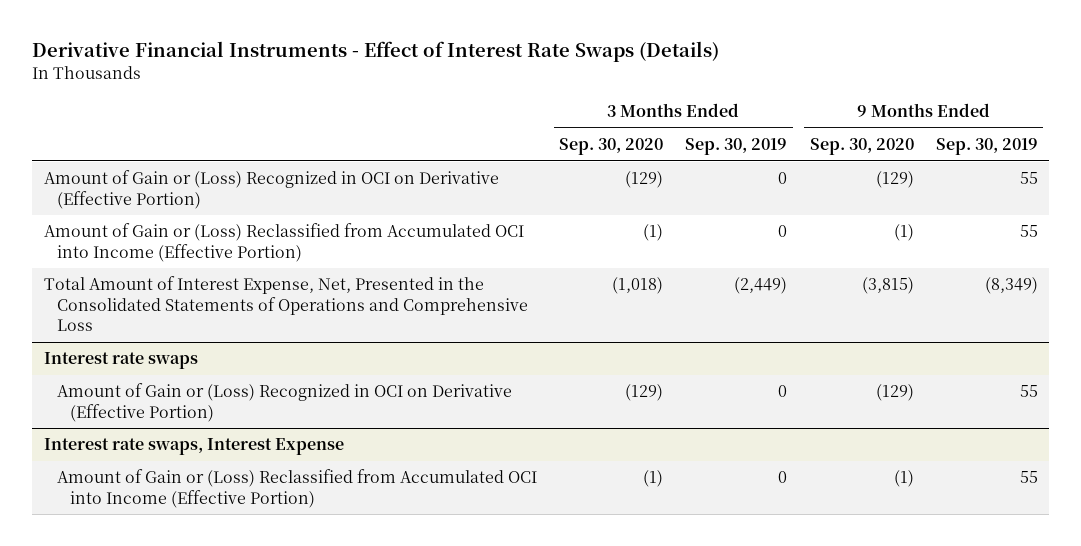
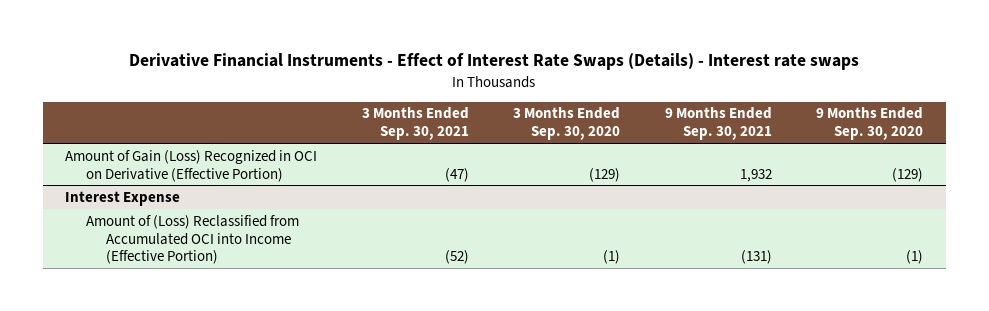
- Derivative Financial Instruments - Effect of Interest Rate Swaps (Details)
+ Derivative Financial Instruments - Effect of Interest Rate Swaps (Details) - Interest rate swaps
- | 3 Months Ended Sep. 30, 2020 | 3 Months Ended Sep. 30, 2019 | 9 Months Ended Sep. 30, 2020 | 9 Months Ended Sep. 30, 2019
+ | 3 Months Ended Sep. 30, 2021 | 3 Months Ended Sep. 30, 2020 | 9 Months Ended Sep. 30, 2021 | 9 Months Ended Sep. 30, 2020
- Amount of Gain or (Loss) Recognized in OCI on Derivative (Effective Portion) | (129) | 0 | (129) | 55
- Amount of Gain or (Loss) Reclassified from Accumulated OCI into Income (Effective Portion) | (1) | 0 | (1) | 55
- Total Amount of Interest Expense, Net, Presented in the Consolidated Statements of Operations and Comprehensive Loss | (1,018) | (2,449) | (3,815) | (8,349)
- Interest rate swaps
- Amount of Gain or (Loss) Recognized in OCI on Derivative (Effective Portion) | (129) | 0 | (129) | 55
- Interest rate swaps, Interest Expense
- Amount of Gain or (Loss) Reclassified from Accumulated OCI into Income (Effective Portion) | (1) | 0 | (1) | 55
+ Amount of Gain (Loss) Recognized in OCI on Derivative (Effective Portion) | (47) | (129) | 1,932 | (129)
+ Interest Expense
+ Amount of (Loss) Reclassified from Accumulated OCI into Income (Effective Portion) | (52) | (1) | (131) | (1)

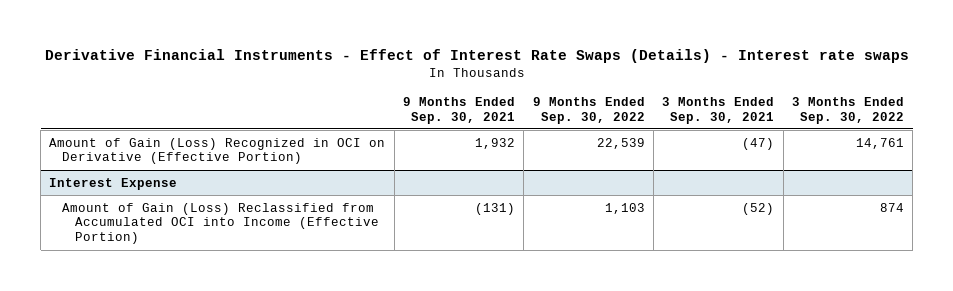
- | 3 Months Ended Sep. 30, 2021 | 3 Months Ended Sep. 30, 2020 | 9 Months Ended Sep. 30, 2021 | 9 Months Ended Sep. 30, 2020
+ | 9 Months Ended Sep. 30, 2021 | 9 Months Ended Sep. 30, 2022 | 3 Months Ended Sep. 30, 2021 | 3 Months Ended Sep. 30, 2022
@ Interest Expense
- Amount of (Loss) Reclassified from Accumulated OCI into Income (Effective Portion) | (52) | (1) | (131) | (1)
+ Amount of Gain (Loss) Reclassified from Accumulated OCI into Income (Effective Portion) | (131) | 1,103 | (52) | 874

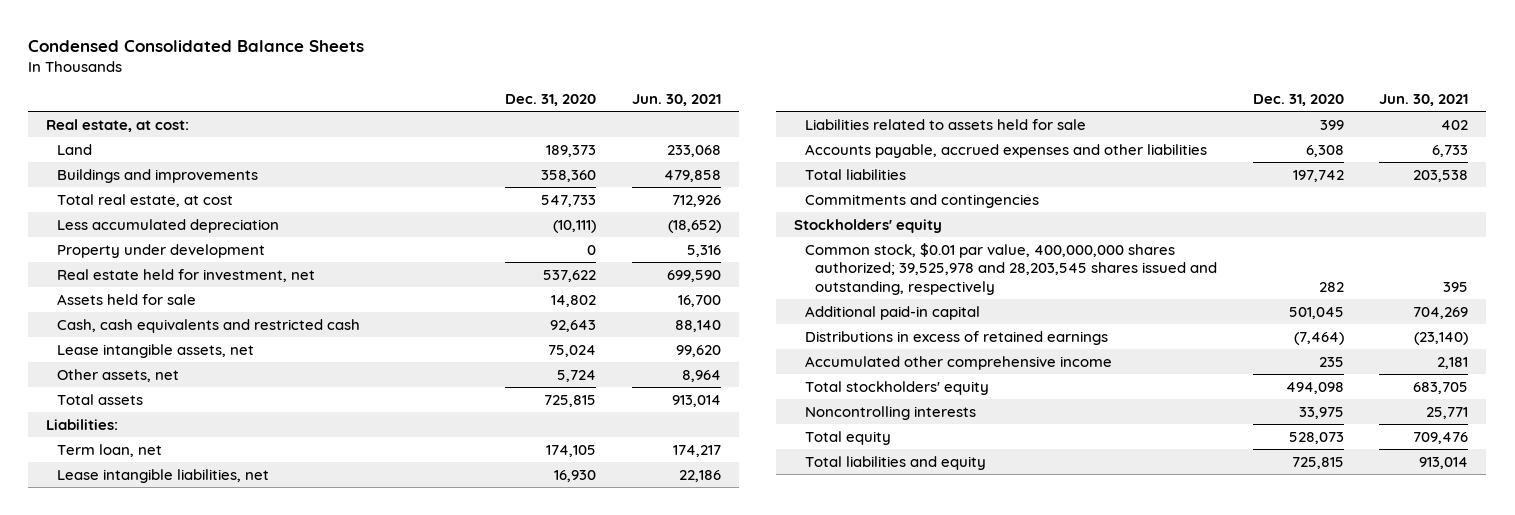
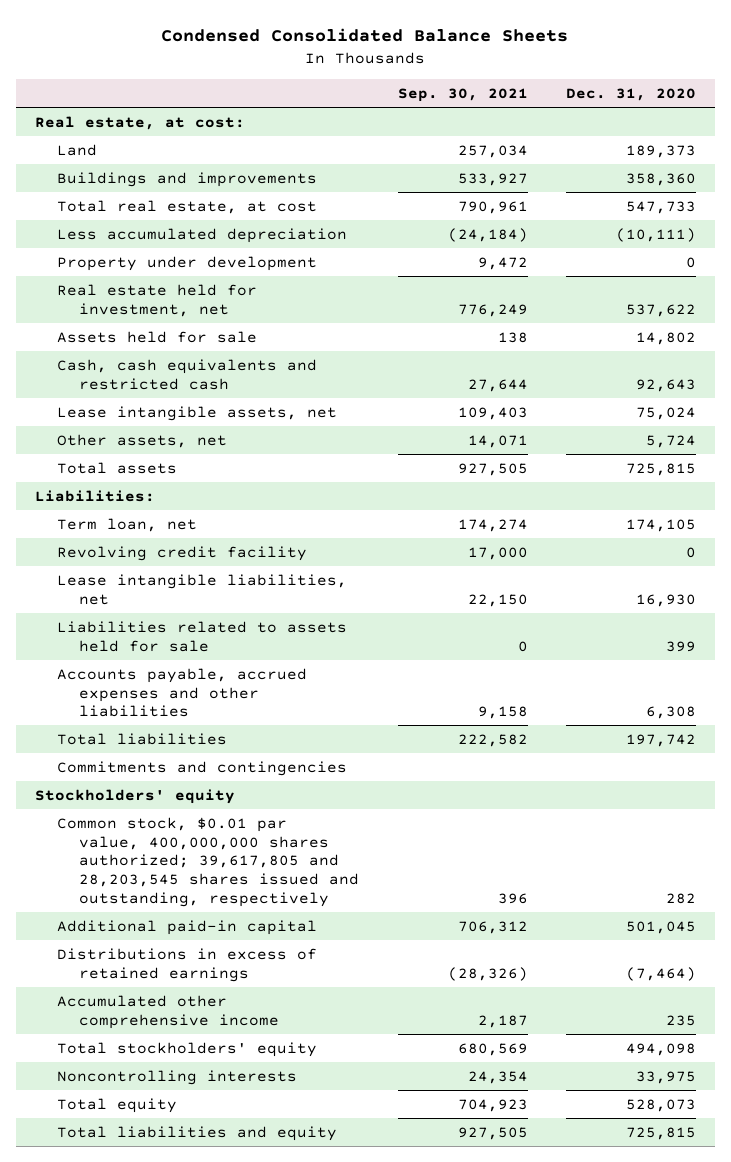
- | Dec. 31, 2020 | Jun. 30, 2021
+ | Sep. 30, 2021 | Dec. 31, 2020
+ Revolving credit facility | 17,000 | 0
- Common stock, $0.01 par value, 400,000,000 shares authorized; 39,525,978 and 28,203,545 shares issued and outstanding, respectively | 282 | 395
+ Common stock, $0.01 par value, 400,000,000 shares authorized; 39,617,805 and 28,203,545 shares issued and outstanding, respectively | 396 | 282

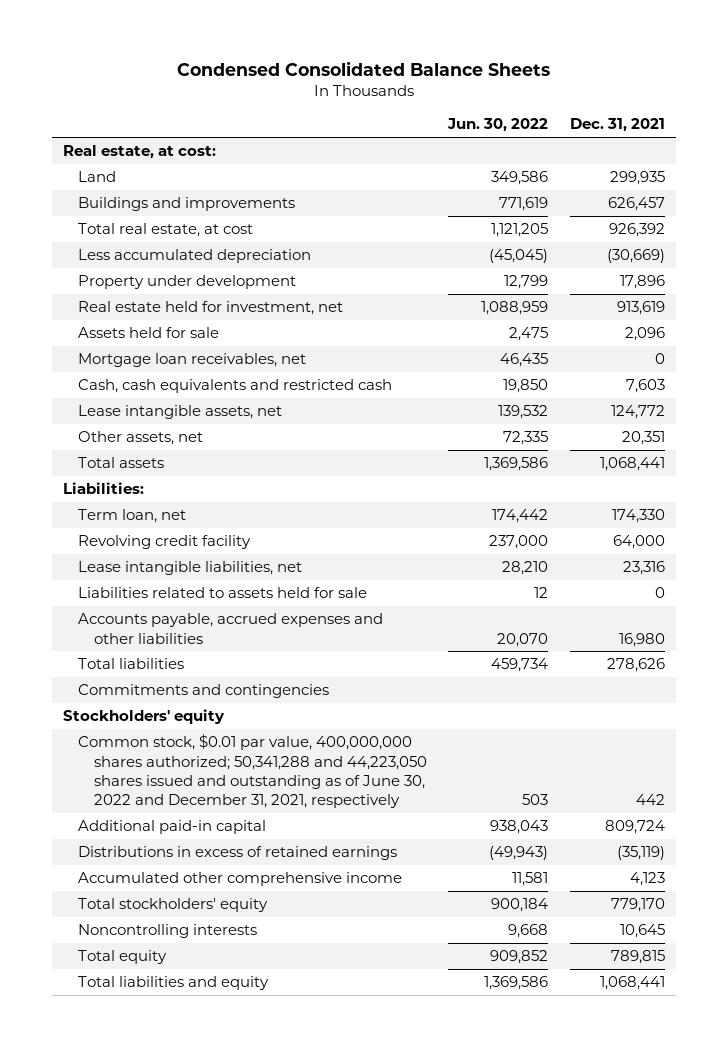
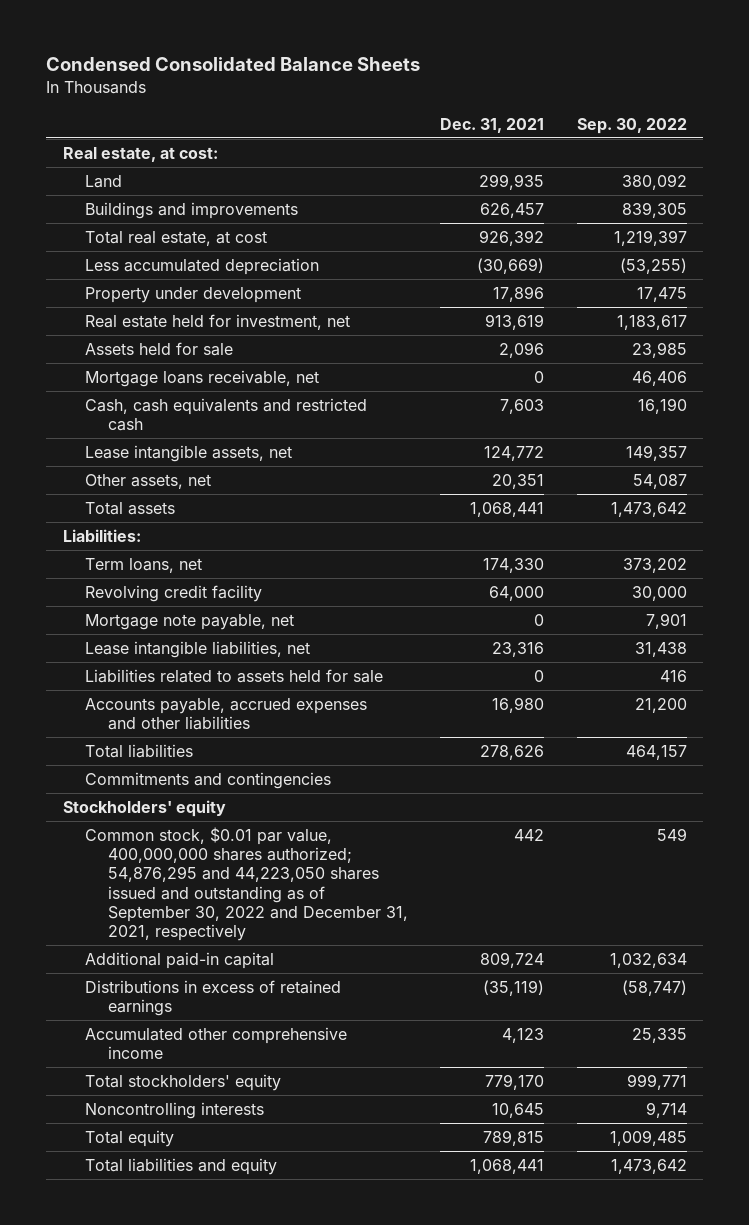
- | Jun. 30, 2022 | Dec. 31, 2021
+ | Dec. 31, 2021 | Sep. 30, 2022
- Mortgage loan receivables, net | 46,435 | 0
+ Mortgage loans receivable, net | 0 | 46,406
- Term loan, net | 174,442 | 174,330
+ Term loans, net | 174,330 | 373,202
+ Mortgage note payable, net | 0 | 7,901
- Common stock, $0.01 par value, 400,000,000 shares authorized; 50,341,288 and 44,223,050 shares issued and outstanding as of June 30, 2022 and December 31, 2021, respectively | 503 | 442
+ Common stock, $0.01 par value, 400,000,000 shares authorized; 54,876,295 and 44,223,050 shares issued and outstanding as of September 30, 2022 and December 31, 2021, respectively | 442 | 549

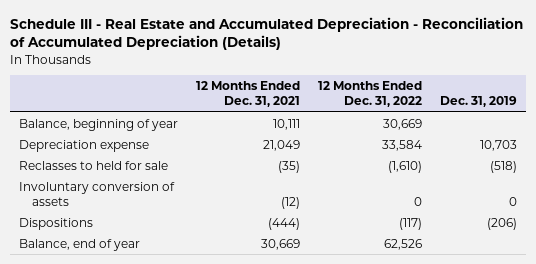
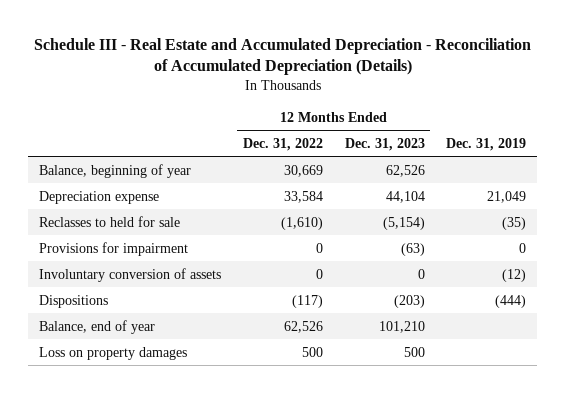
- | 12 Months Ended Dec. 31, 2021 | 12 Months Ended Dec. 31, 2022 | Dec. 31, 2019
+ | 12 Months Ended Dec. 31, 2022 | 12 Months Ended Dec. 31, 2023 | Dec. 31, 2019
- Depreciation expense | 21,049 | 33,584 | 10,703
- Reclasses to held for sale | (35) | (1,610) | (518)
- Involuntary conversion of assets | (12) | 0 | 0
- Dispositions | (444) | (117) | (206)
+ Depreciation expense | 33,584 | 44,104 | 21,049
+ Reclasses to held for sale | (1,610) | (5,154) | (35)
+ Provisions for impairment | 0 | (63) | 0
+ Involuntary conversion of assets | 0 | 0 | (12)
+ Dispositions | (117) | (203) | (444)
+ Loss on property damages | 500 | 500 |

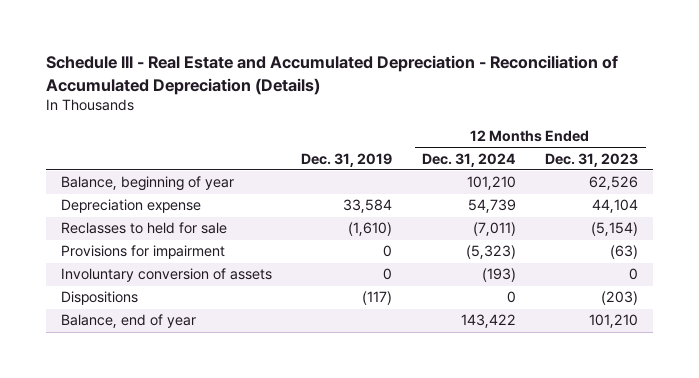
- | 12 Months Ended Dec. 31, 2022 | 12 Months Ended Dec. 31, 2023 | Dec. 31, 2019
+ | Dec. 31, 2019 | 12 Months Ended Dec. 31, 2024 | 12 Months Ended Dec. 31, 2023
- Depreciation expense | 33,584 | 44,104 | 21,049
- Reclasses to held for sale | (1,610) | (5,154) | (35)
+ Depreciation expense | 33,584 | 54,739 | 44,104
+ Reclasses to held for sale | (1,610) | (7,011) | (5,154)
- Involuntary conversion of assets | 0 | 0 | (12)
- Dispositions | (117) | (203) | (444)
+ Involuntary conversion of assets | 0 | (193) | 0
+ Dispositions | (117) | 0 | (203)
- Loss on property damages | 500 | 500 |

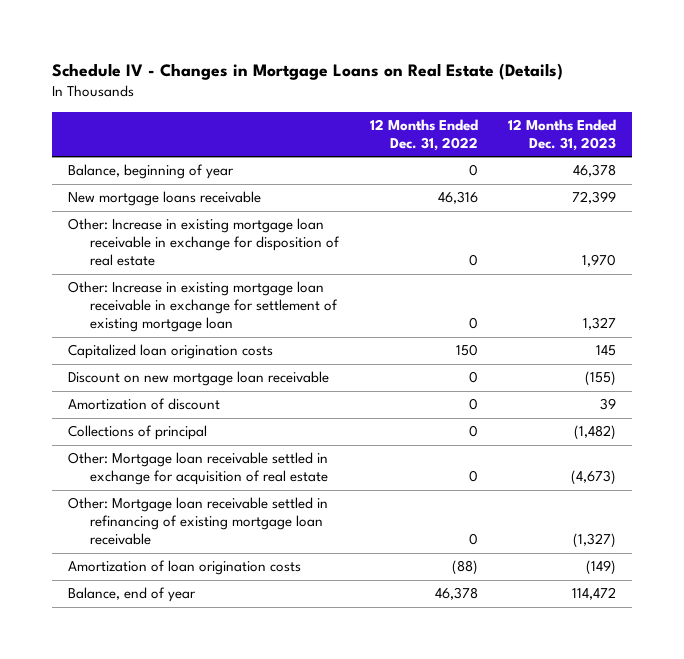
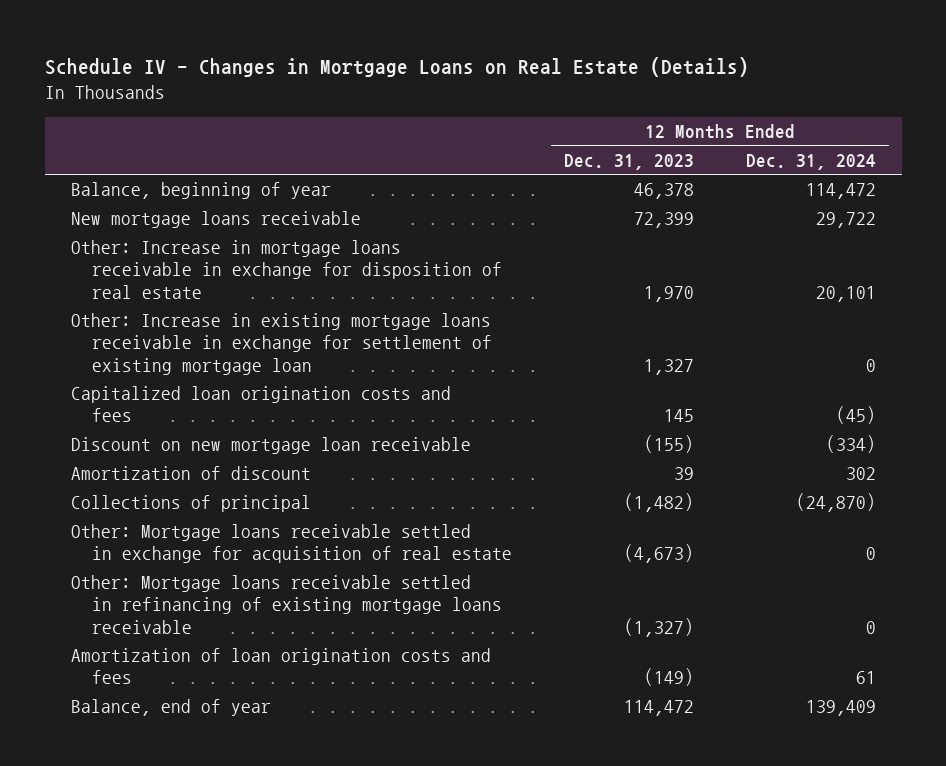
- | 12 Months Ended Dec. 31, 2022 | 12 Months Ended Dec. 31, 2023
+ | 12 Months Ended Dec. 31, 2023 | 12 Months Ended Dec. 31, 2024
- Other: Increase in existing mortgage loan receivable in exchange for disposition of real estate | 0 | 1,970
- Other: Increase in existing mortgage loan receivable in exchange for settlement of existing mortgage loan | 0 | 1,327
- Capitalized loan origination costs | 150 | 145
+ Other: Increase in mortgage loans receivable in exchange for disposition of real estate | 1,970 | 20,101
+ Other: Increase in existing mortgage loans receivable in exchange for settlement of existing mortgage loan | 1,327 | 0
+ Capitalized loan origination costs and fees | 145 | (45)
- Other: Mortgage loan receivable settled in exchange for acquisition of real estate | 0 | (4,673)
- Other: Mortgage loan receivable settled in refinancing of existing mortgage loan receivable | 0 | (1,327)
- Amortization of loan origination costs | (88) | (149)
+ Other: Mortgage loans receivable settled in exchange for acquisition of real estate | (4,673) | 0
+ Other: Mortgage loans receivable settled in refinancing of existing mortgage loans receivable | (1,327) | 0
+ Amortization of loan origination costs and fees | (149) | 61

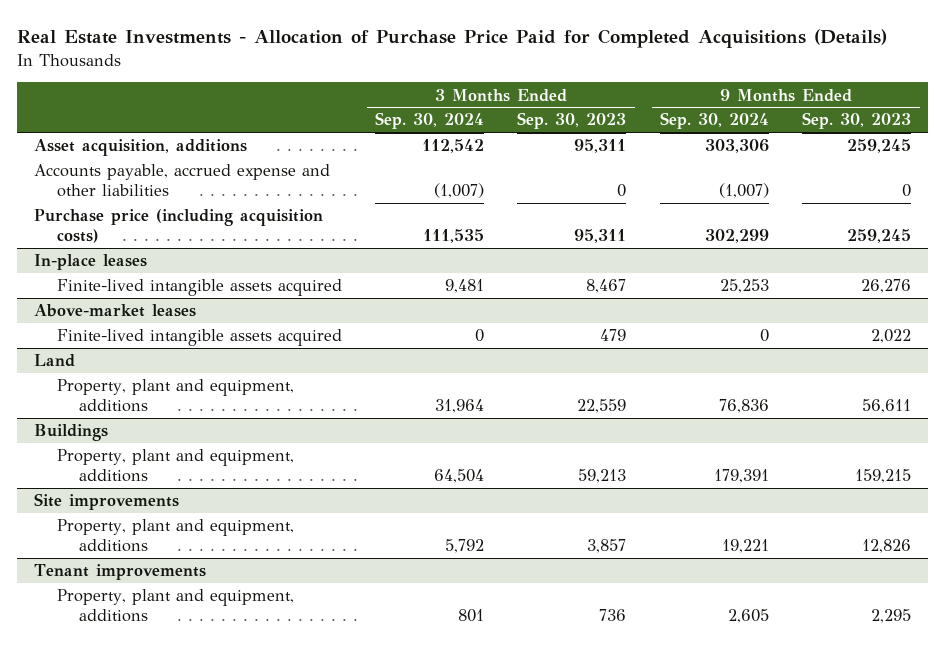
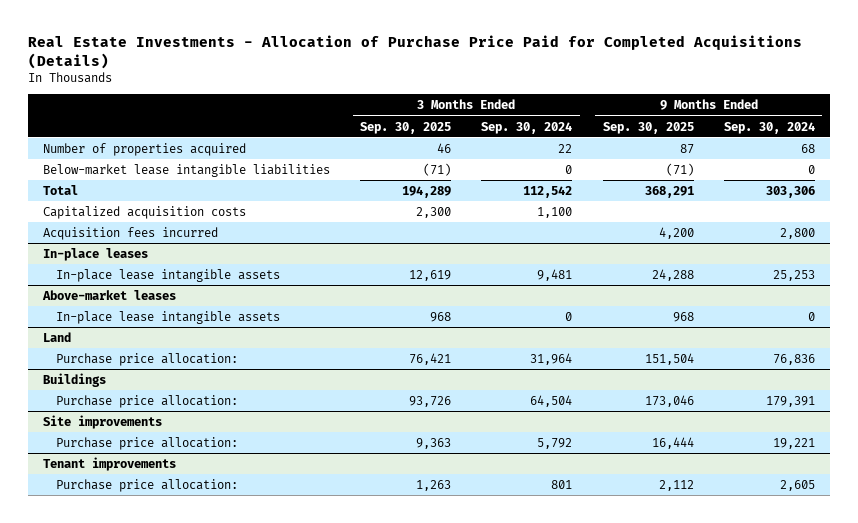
- | 3 Months Ended Sep. 30, 2024 | 3 Months Ended Sep. 30, 2023 | 9 Months Ended Sep. 30, 2024 | 9 Months Ended Sep. 30, 2023
+ | 3 Months Ended Sep. 30, 2025 | 3 Months Ended Sep. 30, 2024 | 9 Months Ended Sep. 30, 2025 | 9 Months Ended Sep. 30, 2024
- Asset acquisition, additions | 112,542 | 95,311 | 303,306 | 259,245
- Accounts payable, accrued expense and other liabilities | (1,007) | 0 | (1,007) | 0
- Purchase price (including acquisition costs) | 111,535 | 95,311 | 302,299 | 259,245
+ Number of properties acquired | 46 | 22 | 87 | 68
+ Below-market lease intangible liabilities | (71) | 0 | (71) | 0
+ Total | 194,289 | 112,542 | 368,291 | 303,306
+ Capitalized acquisition costs | 2,300 | 1,100 | |
+ Acquisition fees incurred | | | 4,200 | 2,800
@ In-place leases
- Finite-lived intangible assets acquired | 9,481 | 8,467 | 25,253 | 26,276
+ In-place lease intangible assets | 12,619 | 9,481 | 24,288 | 25,253
@ Above-market leases
- Finite-lived intangible assets acquired | 0 | 479 | 0 | 2,022
+ In-place lease intangible assets | 968 | 0 | 968 | 0
@ Land
- Property, plant and equipment, additions | 31,964 | 22,559 | 76,836 | 56,611
+ Purchase price allocation: | 76,421 | 31,964 | 151,504 | 76,836
@ Buildings
- Property, plant and equipment, additions | 64,504 | 59,213 | 179,391 | 159,215
+ Purchase price allocation: | 93,726 | 64,504 | 173,046 | 179,391
@ Site improvements
- Property, plant and equipment, additions | 5,792 | 3,857 | 19,221 | 12,826
+ Purchase price allocation: | 9,363 | 5,792 | 16,444 | 19,221
@ Tenant improvements
- Property, plant and equipment, additions | 801 | 736 | 2,605 | 2,295
+ Purchase price allocation: | 1,263 | 801 | 2,112 | 2,605

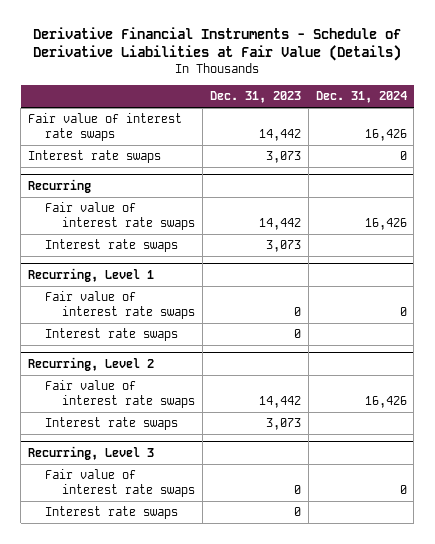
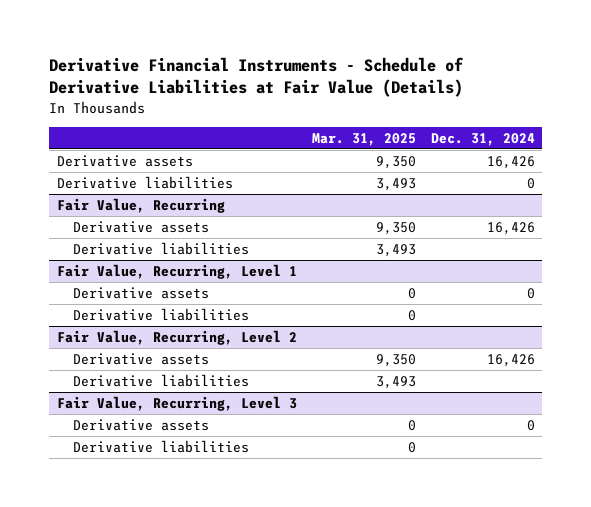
- | Dec. 31, 2023 | Dec. 31, 2024
+ | Mar. 31, 2025 | Dec. 31, 2024
- Fair value of interest rate swaps | 14,442 | 16,426
- Interest rate swaps | 3,073 | 0
- Recurring
- Fair value of interest rate swaps | 14,442 | 16,426
- Interest rate swaps | 3,073 |
- Recurring, Level 1
- Fair value of interest rate swaps | 0 | 0
- Interest rate swaps | 0 |
- Recurring, Level 2
- Fair value of interest rate swaps | 14,442 | 16,426
- Interest rate swaps | 3,073 |
- Recurring, Level 3
- Fair value of interest rate swaps | 0 | 0
- Interest rate swaps | 0 |
+ Derivative assets | 9,350 | 16,426
+ Derivative liabilities | 3,493 | 0
+ Fair Value, Recurring
+ Derivative assets | 9,350 | 16,426
+ Derivative liabilities | 3,493 |
+ Fair Value, Recurring, Level 1
+ Derivative assets | 0 | 0
+ Derivative liabilities | 0 |
+ Fair Value, Recurring, Level 2
+ Derivative assets | 9,350 | 16,426
+ Derivative liabilities | 3,493 |
+ Fair Value, Recurring, Level 3
+ Derivative assets | 0 | 0
+ Derivative liabilities | 0 |

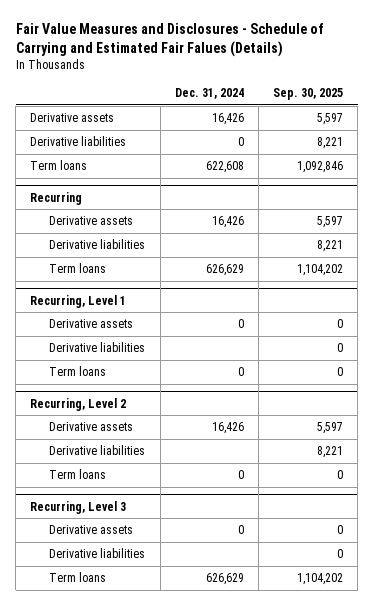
- Derivative Financial Instruments - Schedule of Derivative Liabilities at Fair Value (Details)
+ Fair Value Measures and Disclosures - Schedule of Carrying and Estimated Fair Falues (Details)
- | Mar. 31, 2025 | Dec. 31, 2024
+ | Dec. 31, 2024 | Sep. 30, 2025
- Fair Value, Recurring
+ Term loans | 622,608 | 1,092,846
+ Recurring
- Fair Value, Recurring, Level 1
+ Term loans | 626,629 | 1,104,202
+ Recurring, Level 1
- Fair Value, Recurring, Level 2
+ Term loans | 0 | 0
+ Recurring, Level 2
- Fair Value, Recurring, Level 3
+ Term loans | 0 | 0
+ Recurring, Level 3
+ Term loans | 626,629 | 1,104,202

